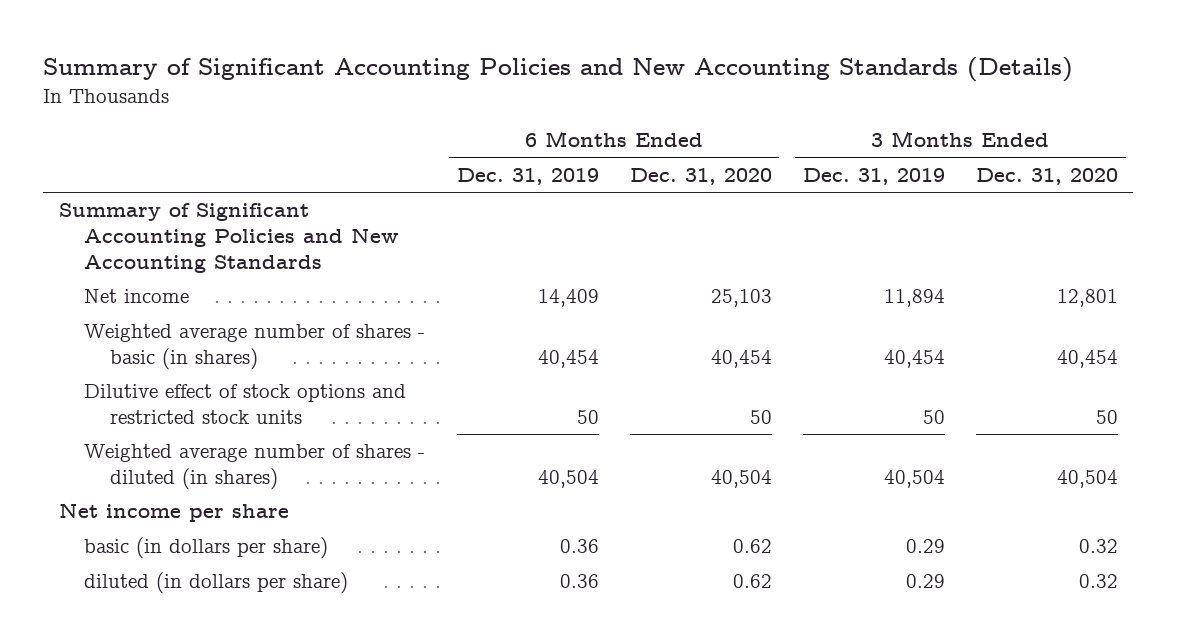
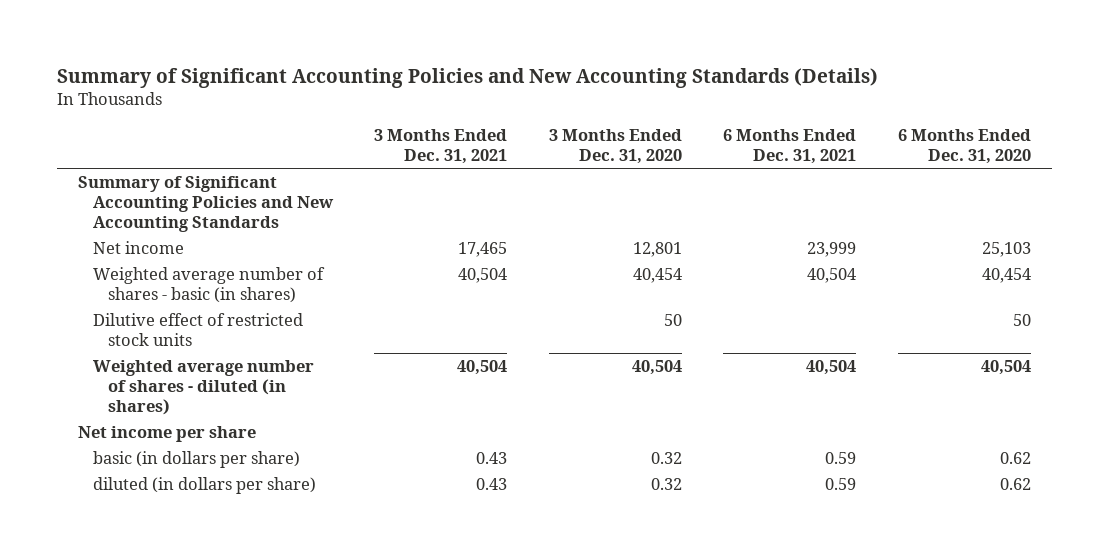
- | 6 Months Ended Dec. 31, 2019 | 6 Months Ended Dec. 31, 2020 | 3 Months Ended Dec. 31, 2019 | 3 Months Ended Dec. 31, 2020
+ | 3 Months Ended Dec. 31, 2021 | 3 Months Ended Dec. 31, 2020 | 6 Months Ended Dec. 31, 2021 | 6 Months Ended Dec. 31, 2020
- Dilutive effect of stock options and restricted stock units | 50 | 50 | 50 | 50
+ Dilutive effect of restricted stock units | | 50 | | 50

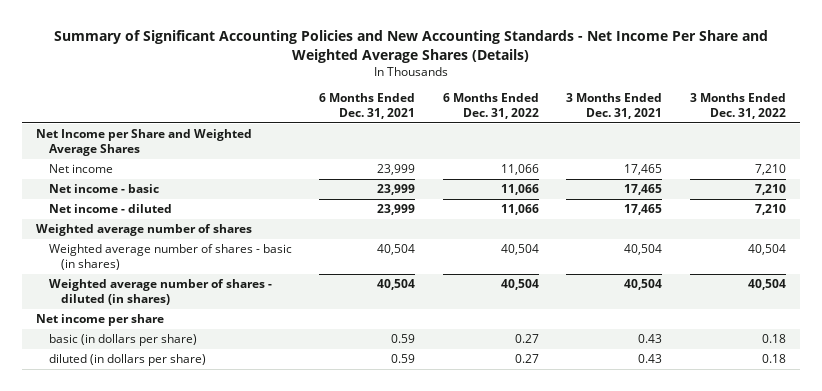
- Summary of Significant Accounting Policies and New Accounting Standards (Details)
+ Summary of Significant Accounting Policies and New Accounting Standards - Net Income Per Share and Weighted Average Shares (Details)
- | 3 Months Ended Dec. 31, 2021 | 3 Months Ended Dec. 31, 2020 | 6 Months Ended Dec. 31, 2021 | 6 Months Ended Dec. 31, 2020
+ | 6 Months Ended Dec. 31, 2021 | 6 Months Ended Dec. 31, 2022 | 3 Months Ended Dec. 31, 2021 | 3 Months Ended Dec. 31, 2022
- Summary of Significant Accounting Policies and New Accounting Standards
+ Net Income per Share and Weighted Average Shares
+ Net income - basic | 23,999 | 11,066 | 17,465 | 7,210
+ Net income - diluted | 23,999 | 11,066 | 17,465 | 7,210
+ Weighted average number of shares
- Dilutive effect of restricted stock units | | 50 | | 50

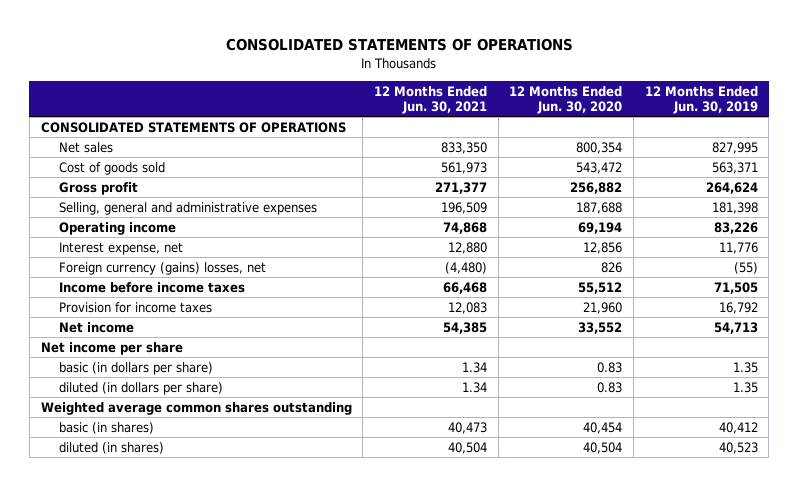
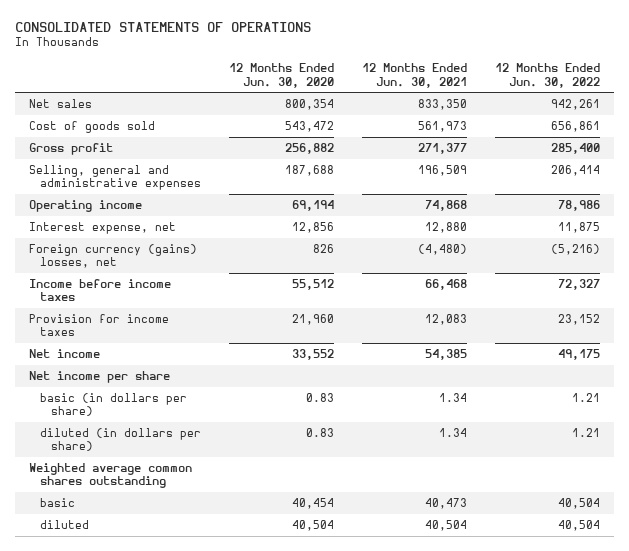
- | 12 Months Ended Jun. 30, 2021 | 12 Months Ended Jun. 30, 2020 | 12 Months Ended Jun. 30, 2019
+ | 12 Months Ended Jun. 30, 2020 | 12 Months Ended Jun. 30, 2021 | 12 Months Ended Jun. 30, 2022
- CONSOLIDATED STATEMENTS OF OPERATIONS
- basic (in shares) | 40,473 | 40,454 | 40,412
- diluted (in shares) | 40,504 | 40,504 | 40,523
+ basic | 40,454 | 40,473 | 40,504
+ diluted | 40,504 | 40,504 | 40,504

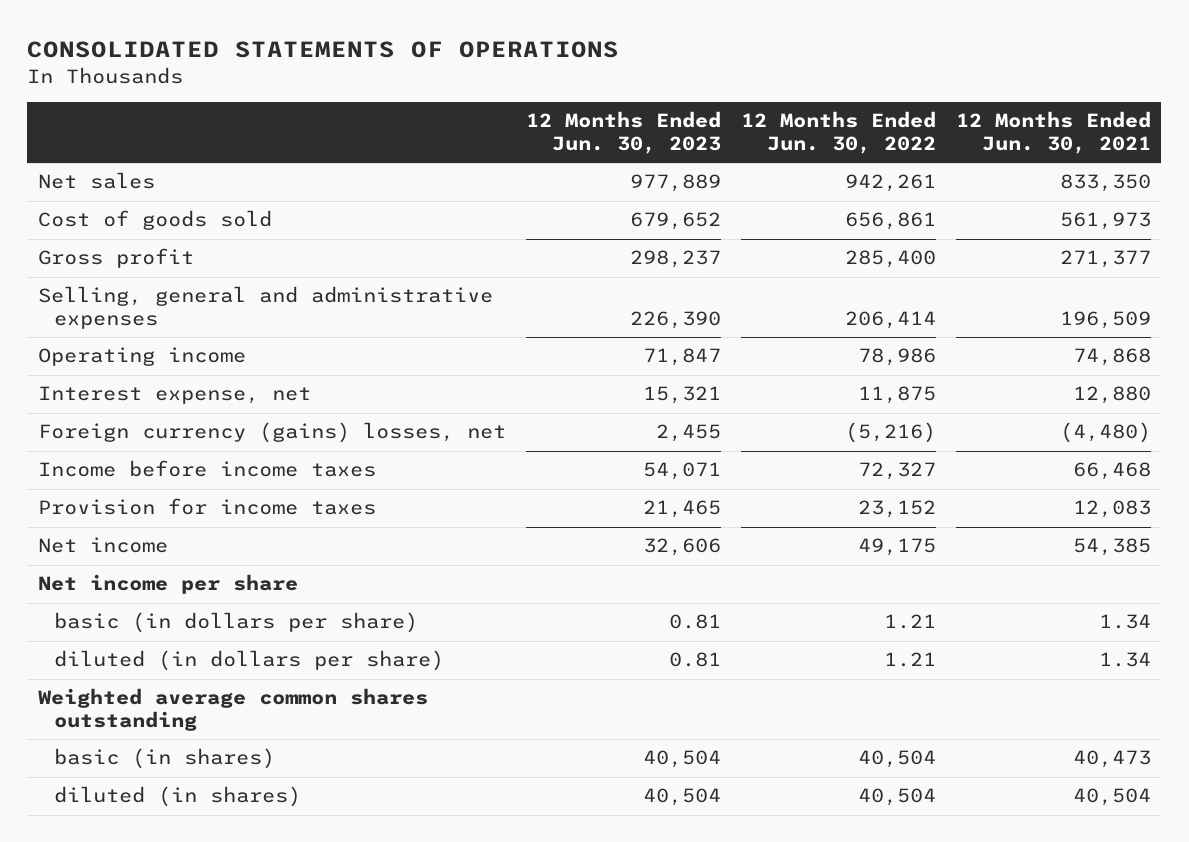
- | 12 Months Ended Jun. 30, 2020 | 12 Months Ended Jun. 30, 2021 | 12 Months Ended Jun. 30, 2022
+ | 12 Months Ended Jun. 30, 2023 | 12 Months Ended Jun. 30, 2022 | 12 Months Ended Jun. 30, 2021
- basic | 40,454 | 40,473 | 40,504
- diluted | 40,504 | 40,504 | 40,504
+ basic (in shares) | 40,504 | 40,504 | 40,473
+ diluted (in shares) | 40,504 | 40,504 | 40,504

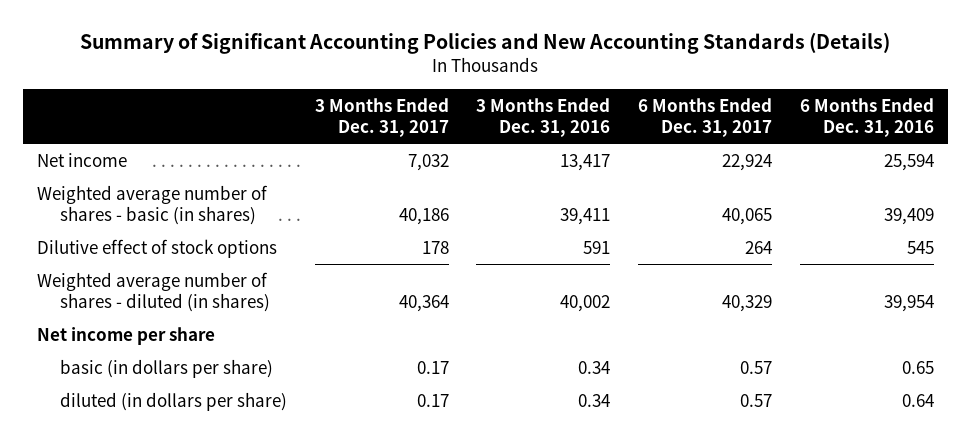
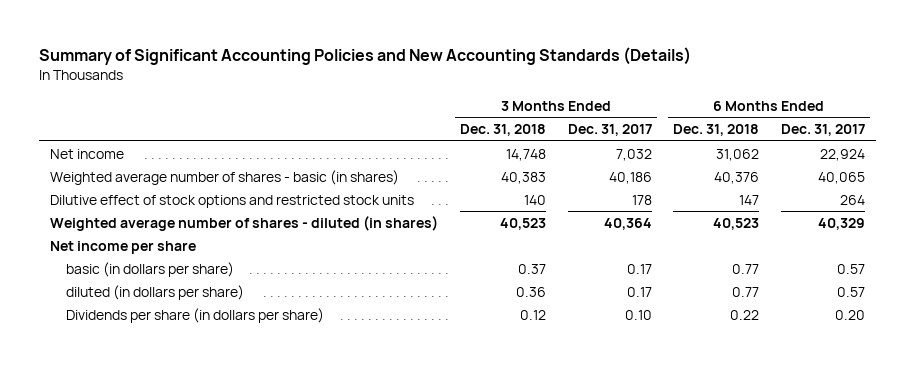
- | 3 Months Ended Dec. 31, 2017 | 3 Months Ended Dec. 31, 2016 | 6 Months Ended Dec. 31, 2017 | 6 Months Ended Dec. 31, 2016
+ | 3 Months Ended Dec. 31, 2018 | 3 Months Ended Dec. 31, 2017 | 6 Months Ended Dec. 31, 2018 | 6 Months Ended Dec. 31, 2017
- Dilutive effect of stock options | 178 | 591 | 264 | 545
+ Dilutive effect of stock options and restricted stock units | 140 | 178 | 147 | 264
+ Dividends per share (in dollars per share) | 0.12 | 0.10 | 0.22 | 0.20

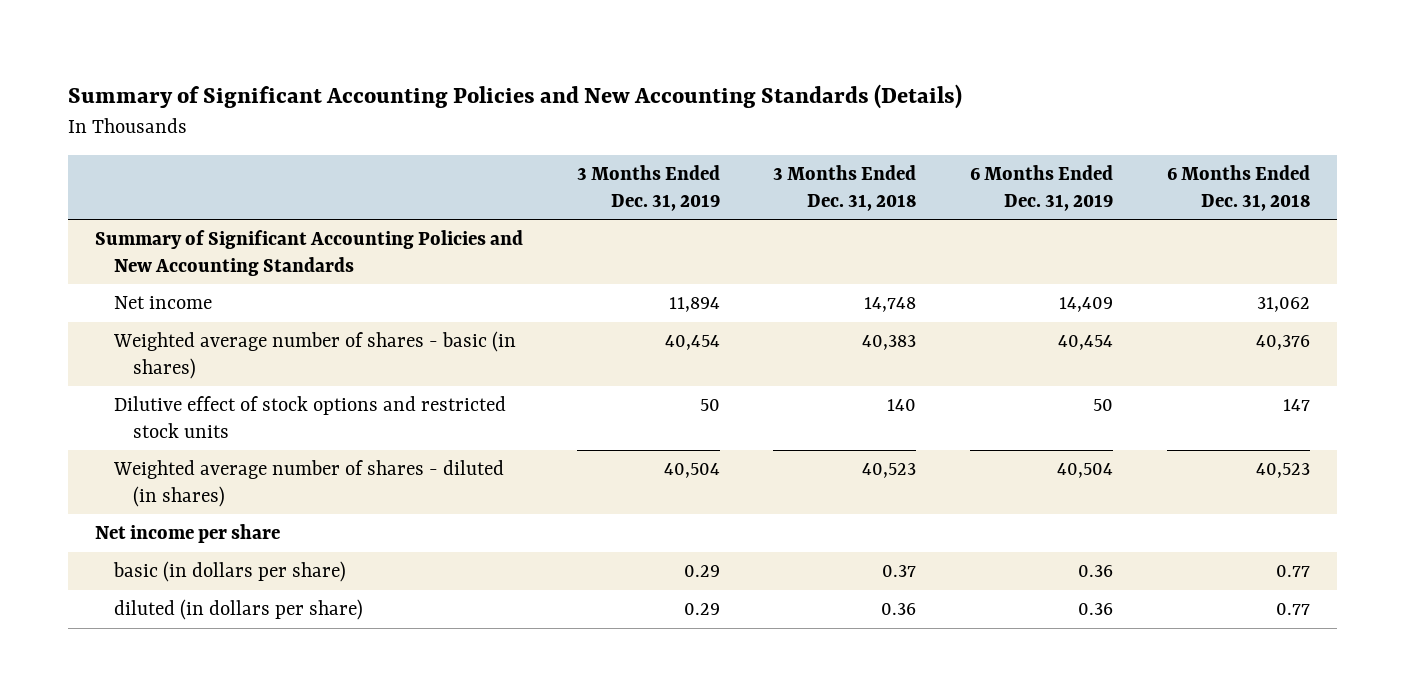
- | 3 Months Ended Dec. 31, 2018 | 3 Months Ended Dec. 31, 2017 | 6 Months Ended Dec. 31, 2018 | 6 Months Ended Dec. 31, 2017
+ | 3 Months Ended Dec. 31, 2019 | 3 Months Ended Dec. 31, 2018 | 6 Months Ended Dec. 31, 2019 | 6 Months Ended Dec. 31, 2018
+ Summary of Significant Accounting Policies and New Accounting Standards
- Dividends per share (in dollars per share) | 0.12 | 0.10 | 0.22 | 0.20

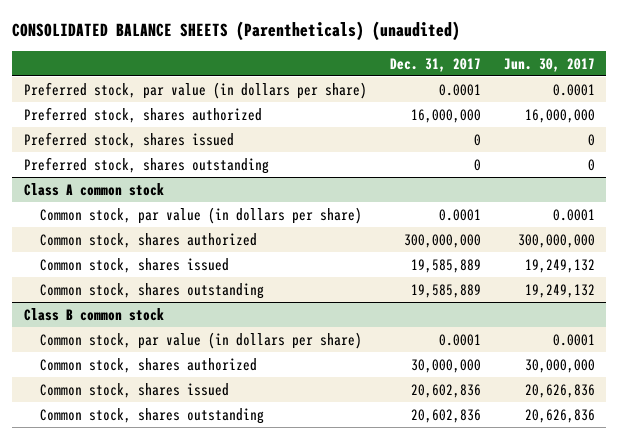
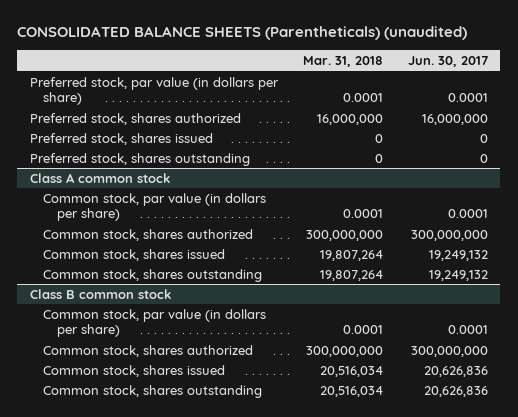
- | Dec. 31, 2017 | Jun. 30, 2017
+ | Mar. 31, 2018 | Jun. 30, 2017
@ Class B common stock
- Common stock, shares authorized | 30,000,000 | 30,000,000
+ Common stock, shares authorized | 300,000,000 | 300,000,000

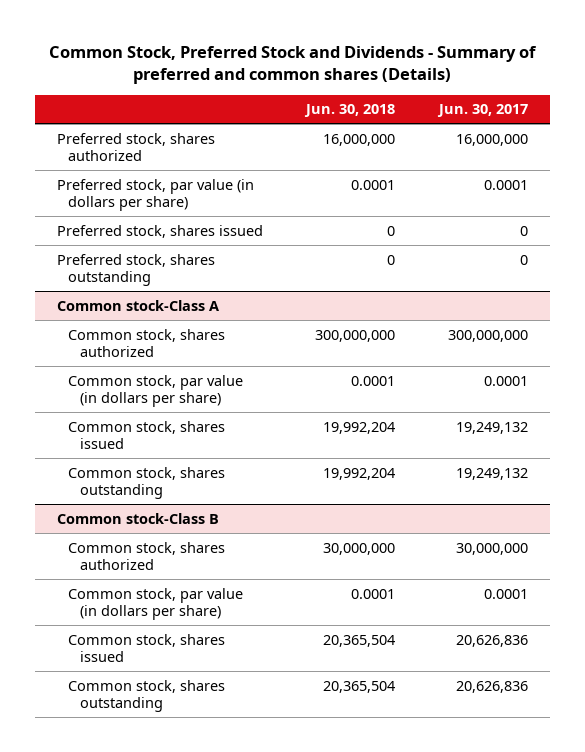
- CONSOLIDATED BALANCE SHEETS (Parentheticals) (unaudited)
+ Common Stock, Preferred Stock and Dividends - Summary of preferred and common shares (Details)
- | Mar. 31, 2018 | Jun. 30, 2017
+ | Jun. 30, 2018 | Jun. 30, 2017
moved down: Preferred stock, par value (in dollars per share) | 0.0001 | 0.0001
- Class A common stock
- Common stock, par value (in dollars per share) | 0.0001 | 0.0001
+ Common stock-Class A
+ Common stock, par value (in dollars per share) | 0.0001 | 0.0001
- Class B common stock
+ Common stock-Class B
+ Common stock, shares authorized | 30,000,000 | 30,000,000
- Common stock, shares authorized | 300,000,000 | 300,000,000

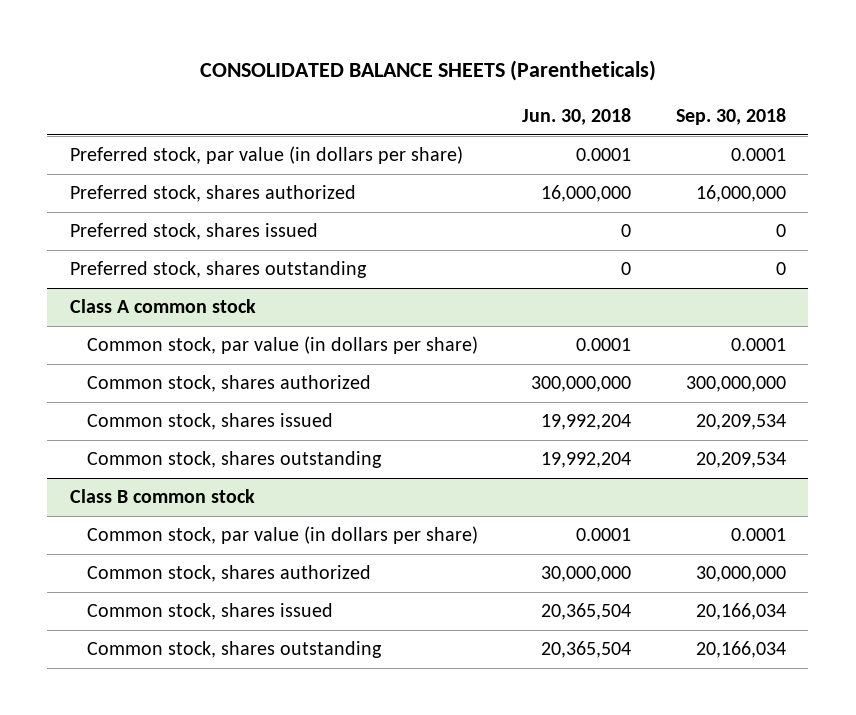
- Common Stock, Preferred Stock and Dividends - Summary of preferred and common shares (Details)
+ CONSOLIDATED BALANCE SHEETS (Parentheticals)
- | Jun. 30, 2018 | Jun. 30, 2017
+ | Jun. 30, 2018 | Sep. 30, 2018
moved down: Preferred stock, shares authorized | 16,000,000 | 16,000,000
- Common stock-Class A
- Common stock, shares authorized | 300,000,000 | 300,000,000
+ Class A common stock
+ Common stock, shares authorized | 300,000,000 | 300,000,000
- Common stock-Class B
- Common stock, shares authorized | 30,000,000 | 30,000,000
+ Class B common stock
+ Common stock, shares authorized | 30,000,000 | 30,000,000

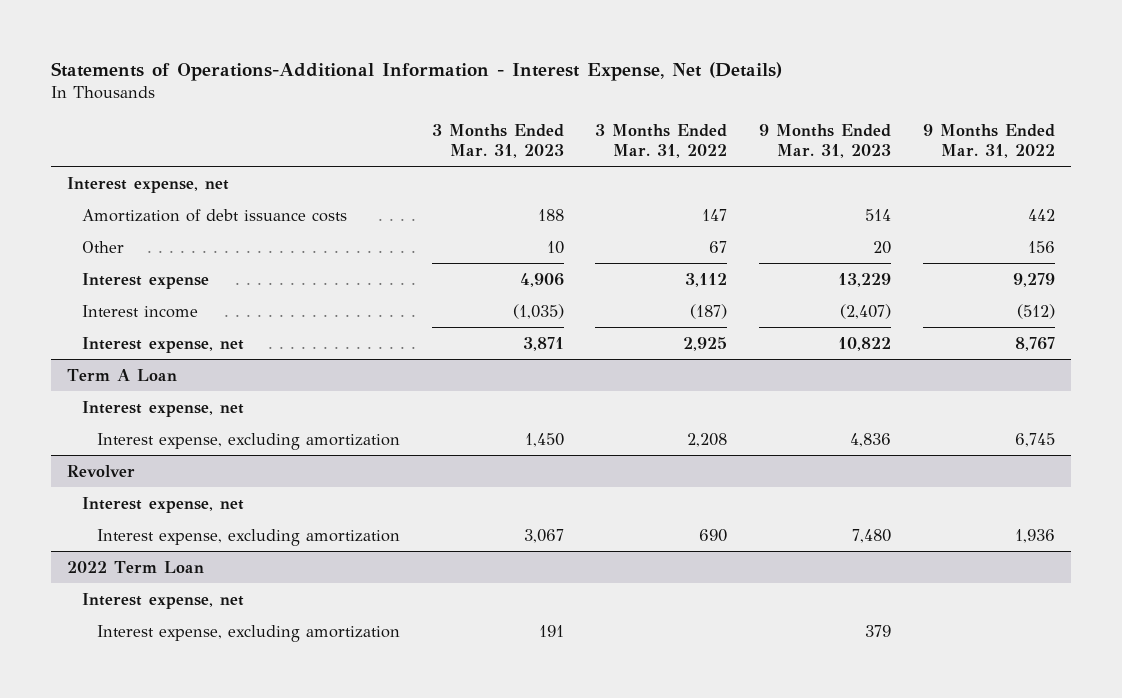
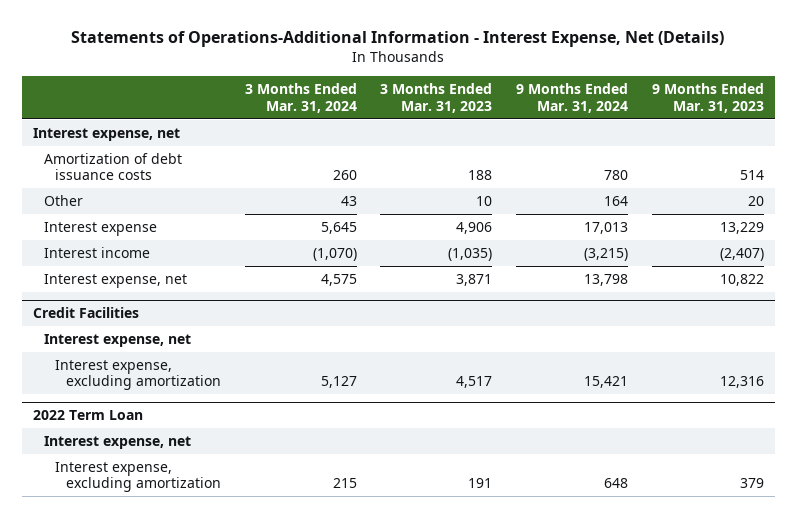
- | 3 Months Ended Mar. 31, 2023 | 3 Months Ended Mar. 31, 2022 | 9 Months Ended Mar. 31, 2023 | 9 Months Ended Mar. 31, 2022
+ | 3 Months Ended Mar. 31, 2024 | 3 Months Ended Mar. 31, 2023 | 9 Months Ended Mar. 31, 2024 | 9 Months Ended Mar. 31, 2023
- Term A Loan
- Interest expense, net
- Interest expense, excluding amortization | 1,450 | 2,208 | 4,836 | 6,745
- Revolver
+ Credit Facilities
- Interest expense, excluding amortization | 3,067 | 690 | 7,480 | 1,936
+ Interest expense, excluding amortization | 5,127 | 4,517 | 15,421 | 12,316

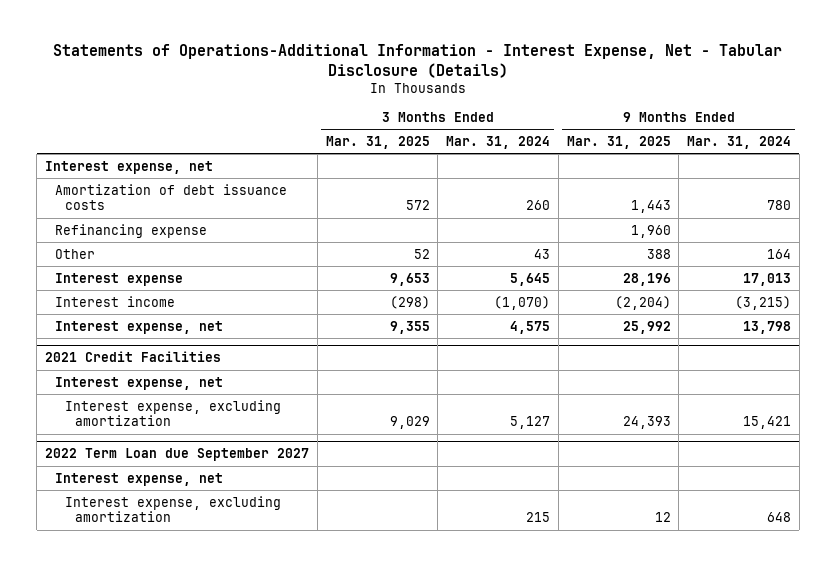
- Statements of Operations-Additional Information - Interest Expense, Net (Details)
+ Statements of Operations-Additional Information - Interest Expense, Net - Tabular Disclosure (Details)
- | 3 Months Ended Mar. 31, 2024 | 3 Months Ended Mar. 31, 2023 | 9 Months Ended Mar. 31, 2024 | 9 Months Ended Mar. 31, 2023
+ | 3 Months Ended Mar. 31, 2025 | 3 Months Ended Mar. 31, 2024 | 9 Months Ended Mar. 31, 2025 | 9 Months Ended Mar. 31, 2024
+ Refinancing expense | | | 1,960 |
- Credit Facilities
+ 2021 Credit Facilities
- 2022 Term Loan
+ 2022 Term Loan due September 2027

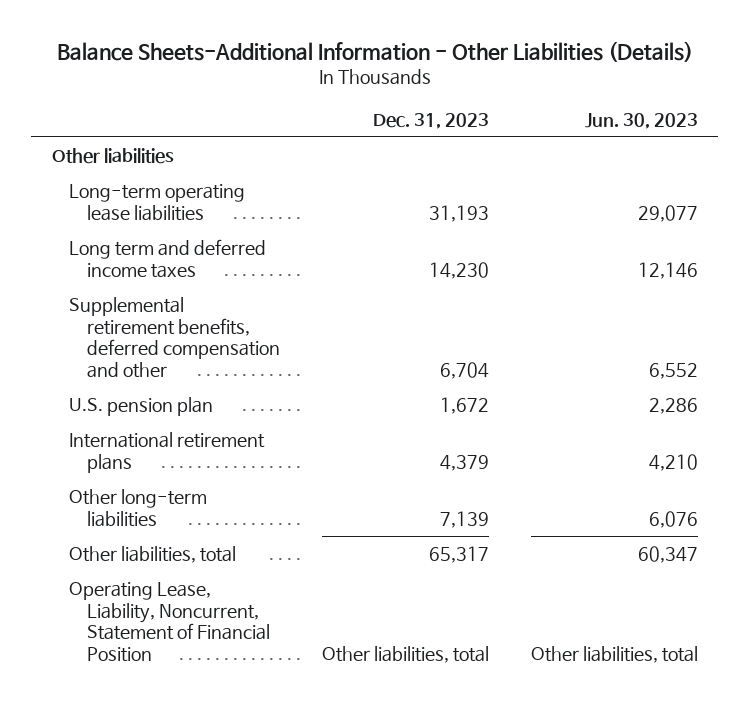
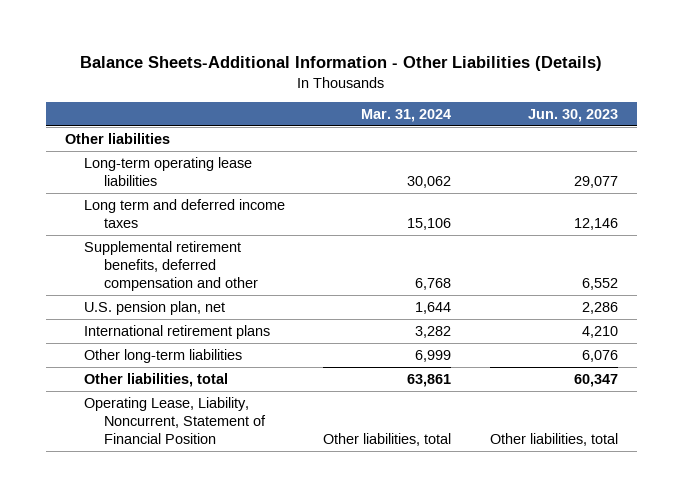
- | Dec. 31, 2023 | Jun. 30, 2023
+ | Mar. 31, 2024 | Jun. 30, 2023
- U.S. pension plan | 1,672 | 2,286
+ U.S. pension plan, net | 1,644 | 2,286

